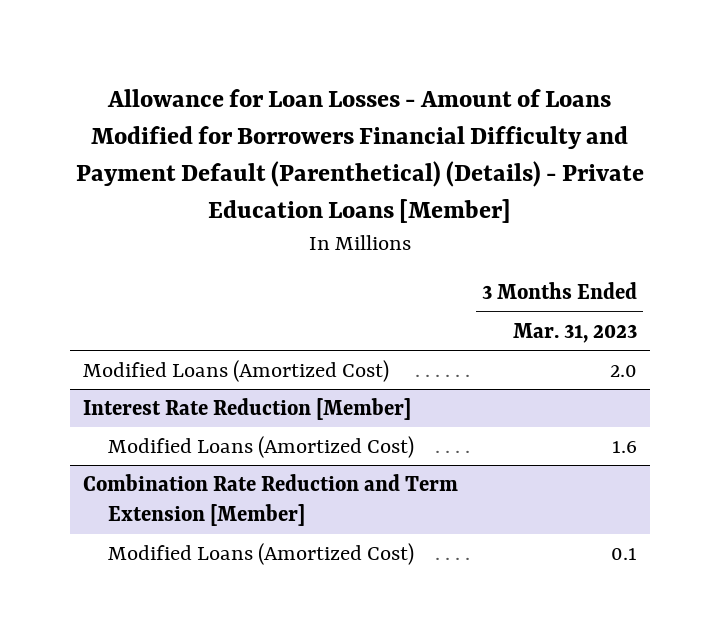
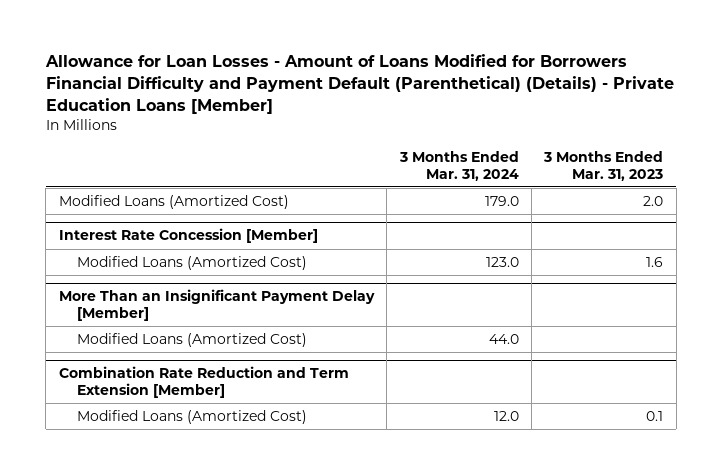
- | 3 Months Ended Mar. 31, 2023
+ | 3 Months Ended Mar. 31, 2024 | 3 Months Ended Mar. 31, 2023
- Interest Rate Reduction [Member]
+ Interest Rate Concession [Member]
+ More Than an Insignificant Payment Delay [Member]
+ Modified Loans (Amortized Cost) | 44.0 |

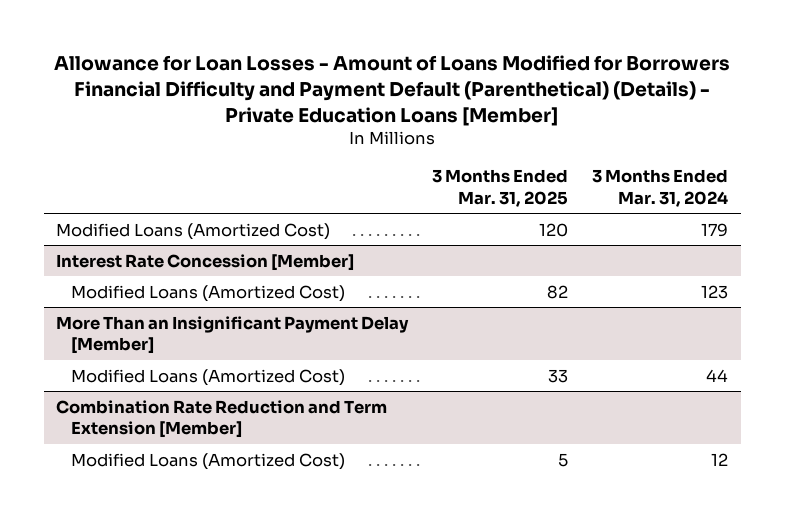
- | 3 Months Ended Mar. 31, 2024 | 3 Months Ended Mar. 31, 2023
+ | 3 Months Ended Mar. 31, 2025 | 3 Months Ended Mar. 31, 2024
- Modified Loans (Amortized Cost) | 179.0 | 2.0
+ Modified Loans (Amortized Cost) | 120 | 179
@ Interest Rate Concession [Member]
- Modified Loans (Amortized Cost) | 123.0 | 1.6
+ Modified Loans (Amortized Cost) | 82 | 123
@ More Than an Insignificant Payment Delay [Member]
- Modified Loans (Amortized Cost) | 44.0 |
+ Modified Loans (Amortized Cost) | 33 | 44
@ Combination Rate Reduction and Term Extension [Member]
- Modified Loans (Amortized Cost) | 12.0 | 0.1
+ Modified Loans (Amortized Cost) | 5 | 12

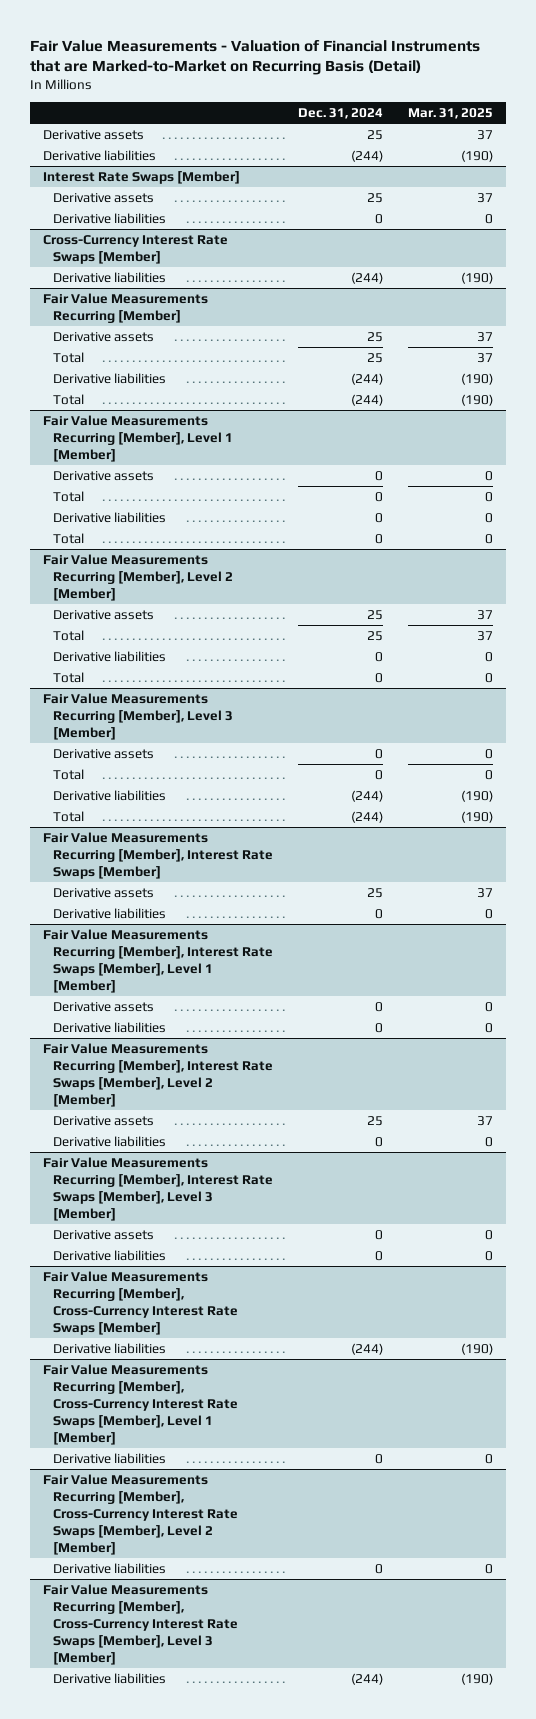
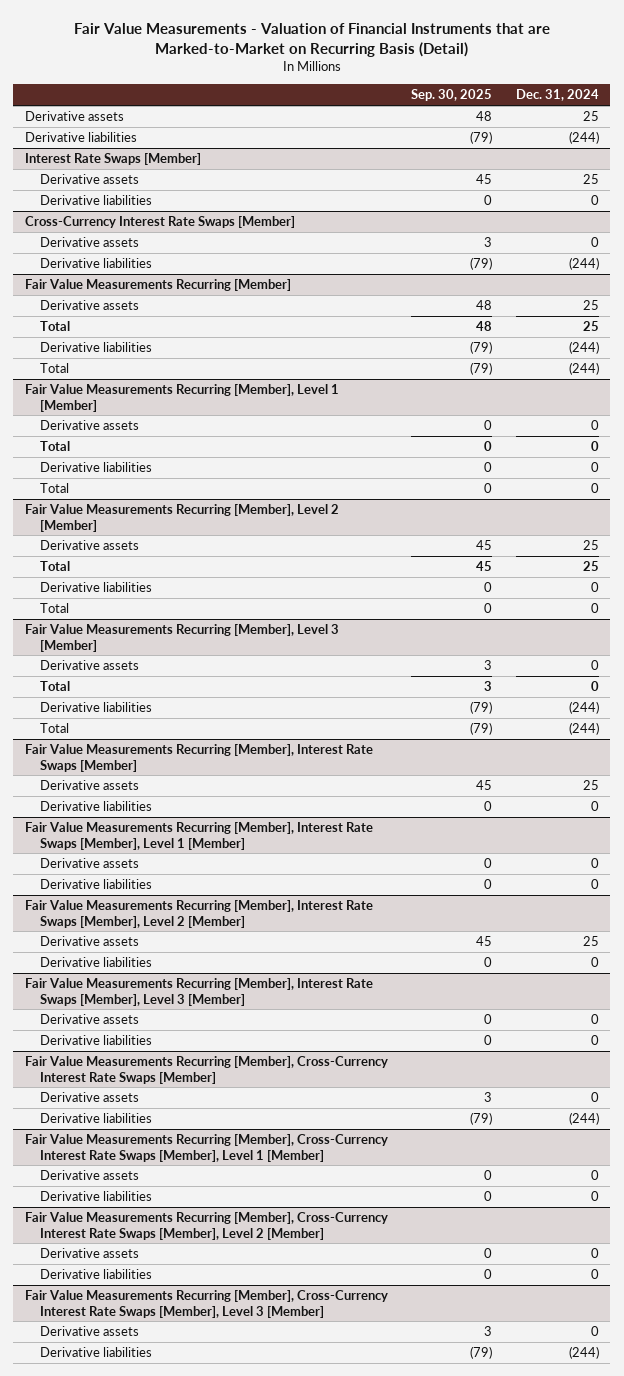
- | Dec. 31, 2024 | Mar. 31, 2025
+ | Sep. 30, 2025 | Dec. 31, 2024
@ Cross-Currency Interest Rate Swaps [Member]
+ Derivative assets | 3 | 0
@ Fair Value Measurements Recurring [Member], Cross-Currency Interest Rate Swaps [Member]
+ Derivative assets | 3 | 0
@ Fair Value Measurements Recurring [Member], Cross-Currency Interest Rate Swaps [Member], Level 1 [Member]
+ Derivative assets | 0 | 0
@ Fair Value Measurements Recurring [Member], Cross-Currency Interest Rate Swaps [Member], Level 2 [Member]
+ Derivative assets | 0 | 0
@ Fair Value Measurements Recurring [Member], Cross-Currency Interest Rate Swaps [Member], Level 3 [Member]
+ Derivative assets | 3 | 0

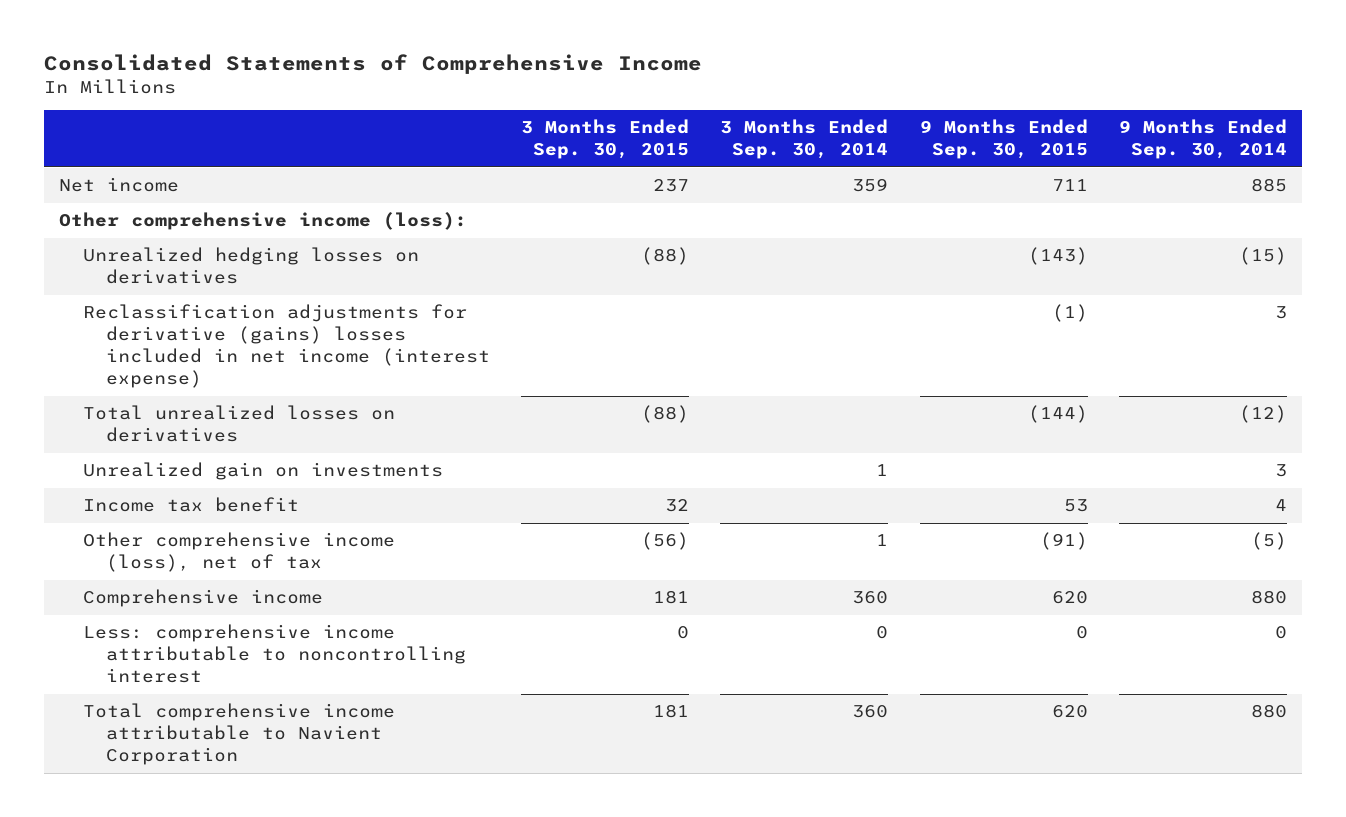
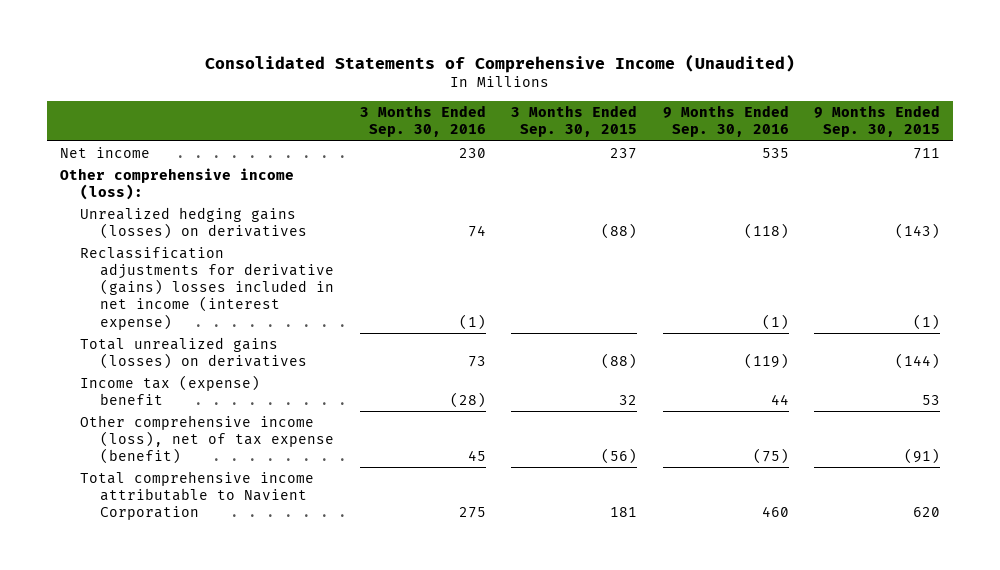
- Consolidated Statements of Comprehensive Income
+ Consolidated Statements of Comprehensive Income (Unaudited)
- | 3 Months Ended Sep. 30, 2015 | 3 Months Ended Sep. 30, 2014 | 9 Months Ended Sep. 30, 2015 | 9 Months Ended Sep. 30, 2014
+ | 3 Months Ended Sep. 30, 2016 | 3 Months Ended Sep. 30, 2015 | 9 Months Ended Sep. 30, 2016 | 9 Months Ended Sep. 30, 2015
- Unrealized hedging losses on derivatives | (88) | | (143) | (15)
+ Unrealized hedging gains (losses) on derivatives | 74 | (88) | (118) | (143)
- Total unrealized losses on derivatives | (88) | | (144) | (12)
- Unrealized gain on investments | | 1 | | 3
- Income tax benefit | 32 | | 53 | 4
- Other comprehensive income (loss), net of tax | (56) | 1 | (91) | (5)
- Comprehensive income | 181 | 360 | 620 | 880
- Less: comprehensive income attributable to noncontrolling interest | 0 | 0 | 0 | 0
+ Total unrealized gains (losses) on derivatives | 73 | (88) | (119) | (144)
+ Income tax (expense) benefit | (28) | 32 | 44 | 53
+ Other comprehensive income (loss), net of tax expense (benefit) | 45 | (56) | (75) | (91)

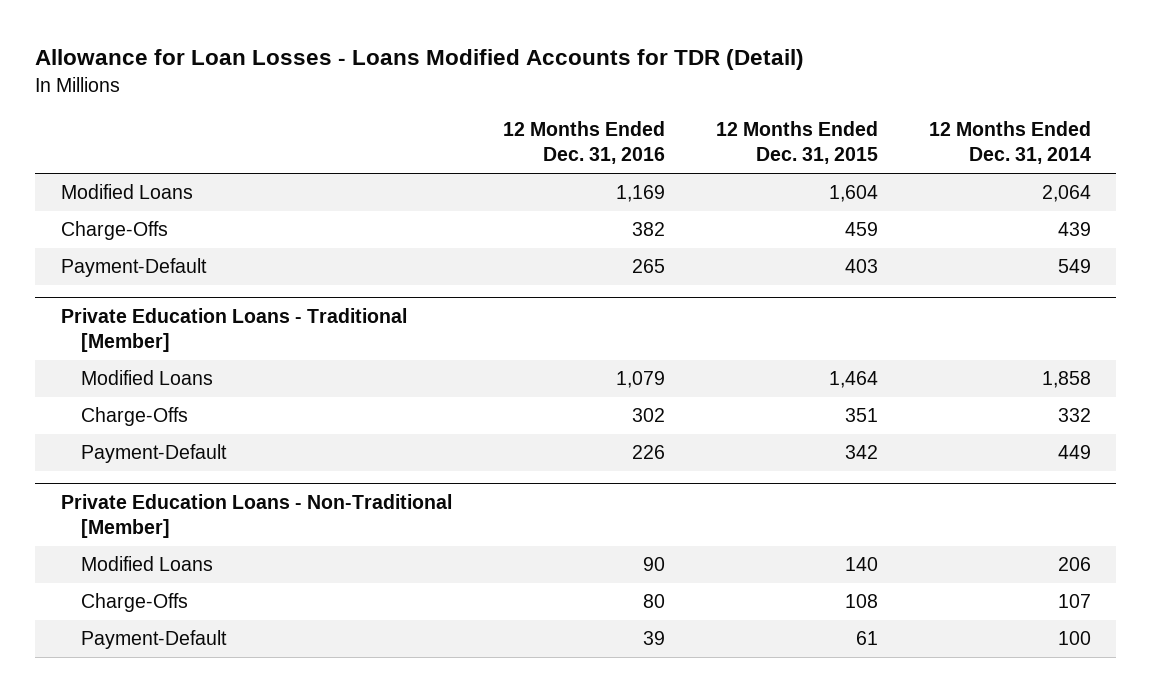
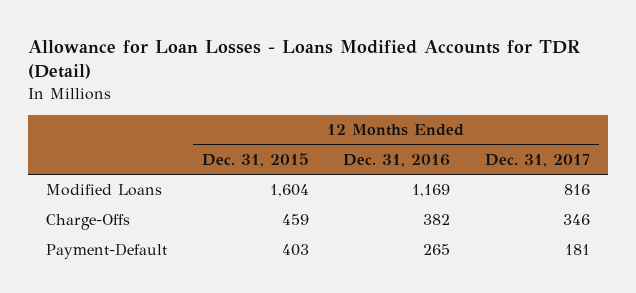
- | 12 Months Ended Dec. 31, 2016 | 12 Months Ended Dec. 31, 2015 | 12 Months Ended Dec. 31, 2014
+ | 12 Months Ended Dec. 31, 2015 | 12 Months Ended Dec. 31, 2016 | 12 Months Ended Dec. 31, 2017
- Private Education Loans - Traditional [Member]
- Modified Loans | 1,079 | 1,464 | 1,858
- Charge-Offs | 302 | 351 | 332
- Payment-Default | 226 | 342 | 449
- Private Education Loans - Non-Traditional [Member]
- Modified Loans | 90 | 140 | 206
- Charge-Offs | 80 | 108 | 107
- Payment-Default | 39 | 61 | 100

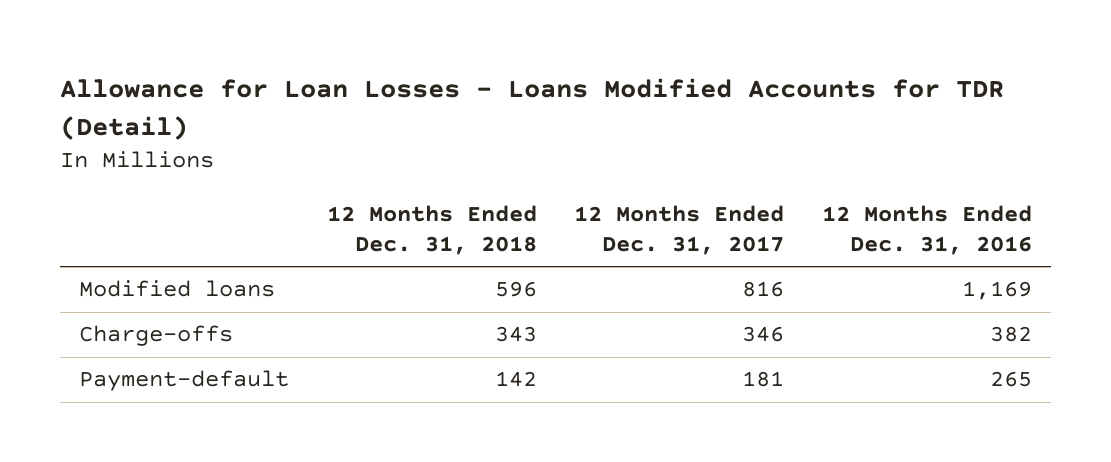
- | 12 Months Ended Dec. 31, 2015 | 12 Months Ended Dec. 31, 2016 | 12 Months Ended Dec. 31, 2017
+ | 12 Months Ended Dec. 31, 2018 | 12 Months Ended Dec. 31, 2017 | 12 Months Ended Dec. 31, 2016
- Modified Loans | 1,604 | 1,169 | 816
- Charge-Offs | 459 | 382 | 346
- Payment-Default | 403 | 265 | 181
+ Modified loans | 596 | 816 | 1,169
+ Charge-offs | 343 | 346 | 382
+ Payment-default | 142 | 181 | 265

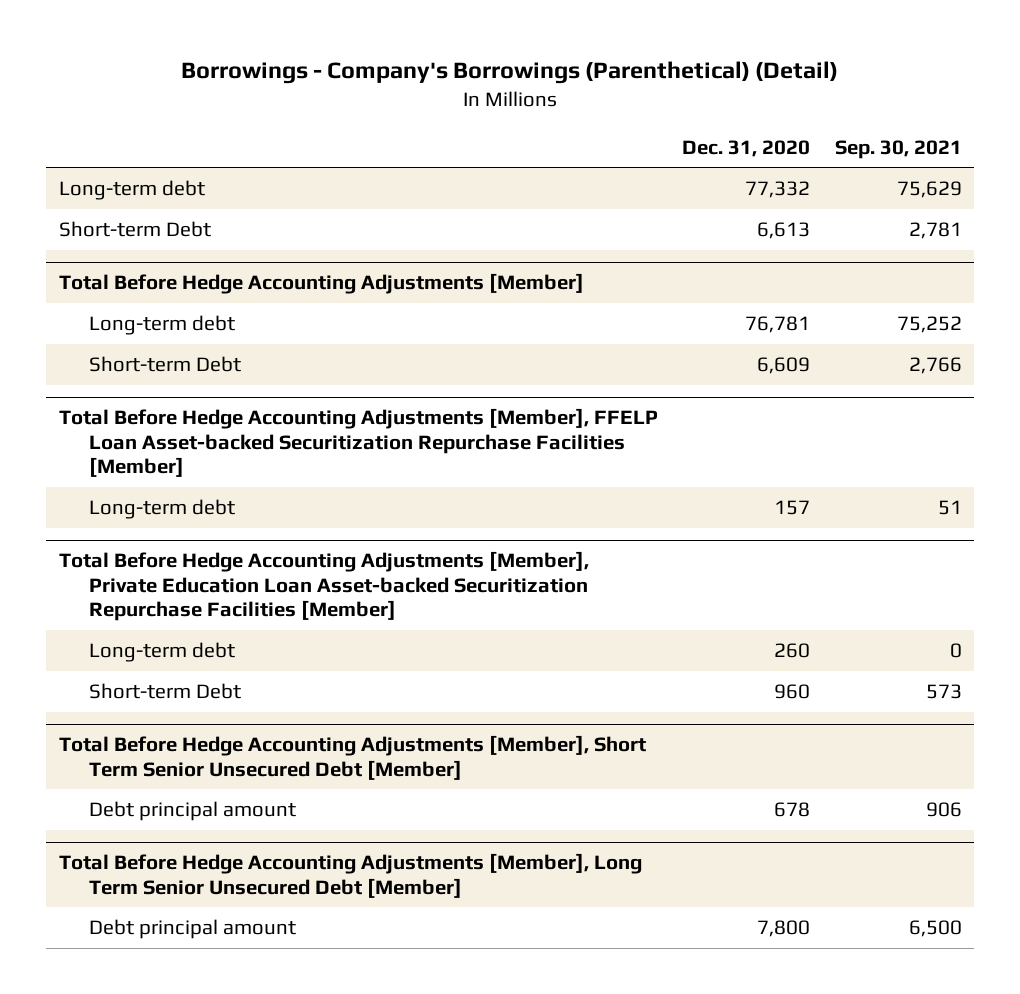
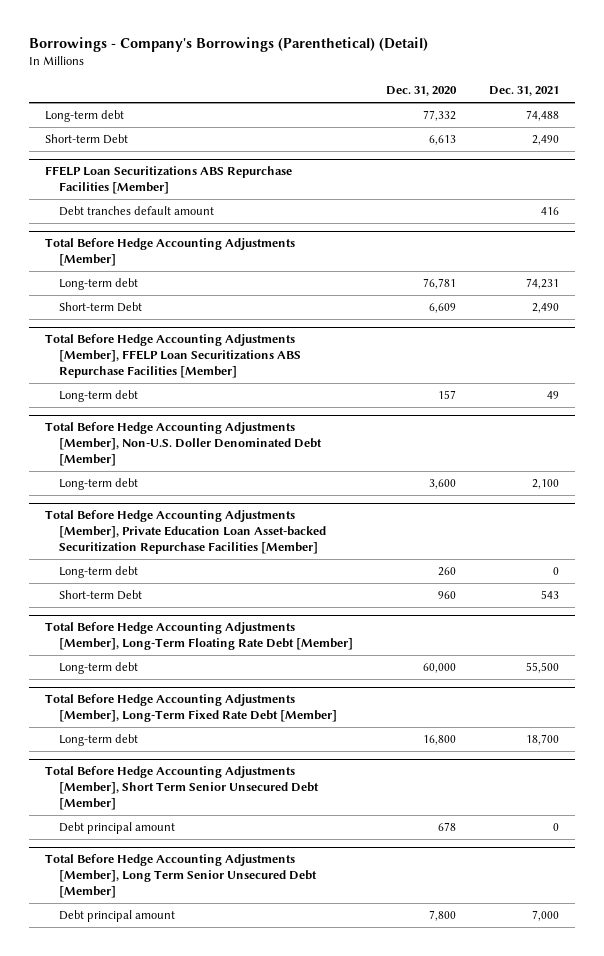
- | Dec. 31, 2020 | Sep. 30, 2021
+ | Dec. 31, 2020 | Dec. 31, 2021
+ FFELP Loan Securitizations ABS Repurchase Facilities [Member]
+ Debt tranches default amount | | 416
- Total Before Hedge Accounting Adjustments [Member], FFELP Loan Asset-backed Securitization Repurchase Facilities [Member]
+ Total Before Hedge Accounting Adjustments [Member], FFELP Loan Securitizations ABS Repurchase Facilities [Member]
+ Total Before Hedge Accounting Adjustments [Member], Non-U.S. Doller Denominated Debt [Member]
+ Long-term debt | 3,600 | 2,100
+ Total Before Hedge Accounting Adjustments [Member], Long-Term Floating Rate Debt [Member]
+ Long-term debt | 60,000 | 55,500
+ Total Before Hedge Accounting Adjustments [Member], Long-Term Fixed Rate Debt [Member]
+ Long-term debt | 16,800 | 18,700

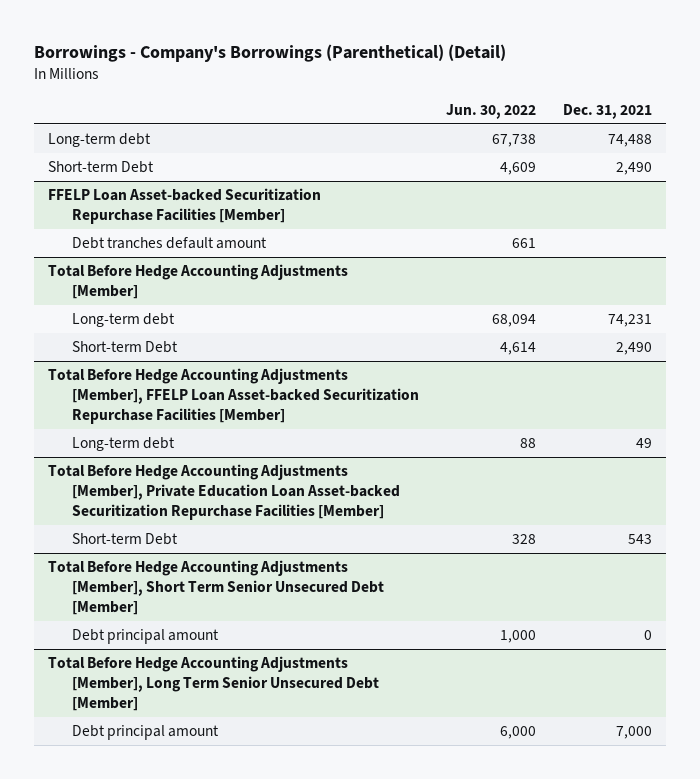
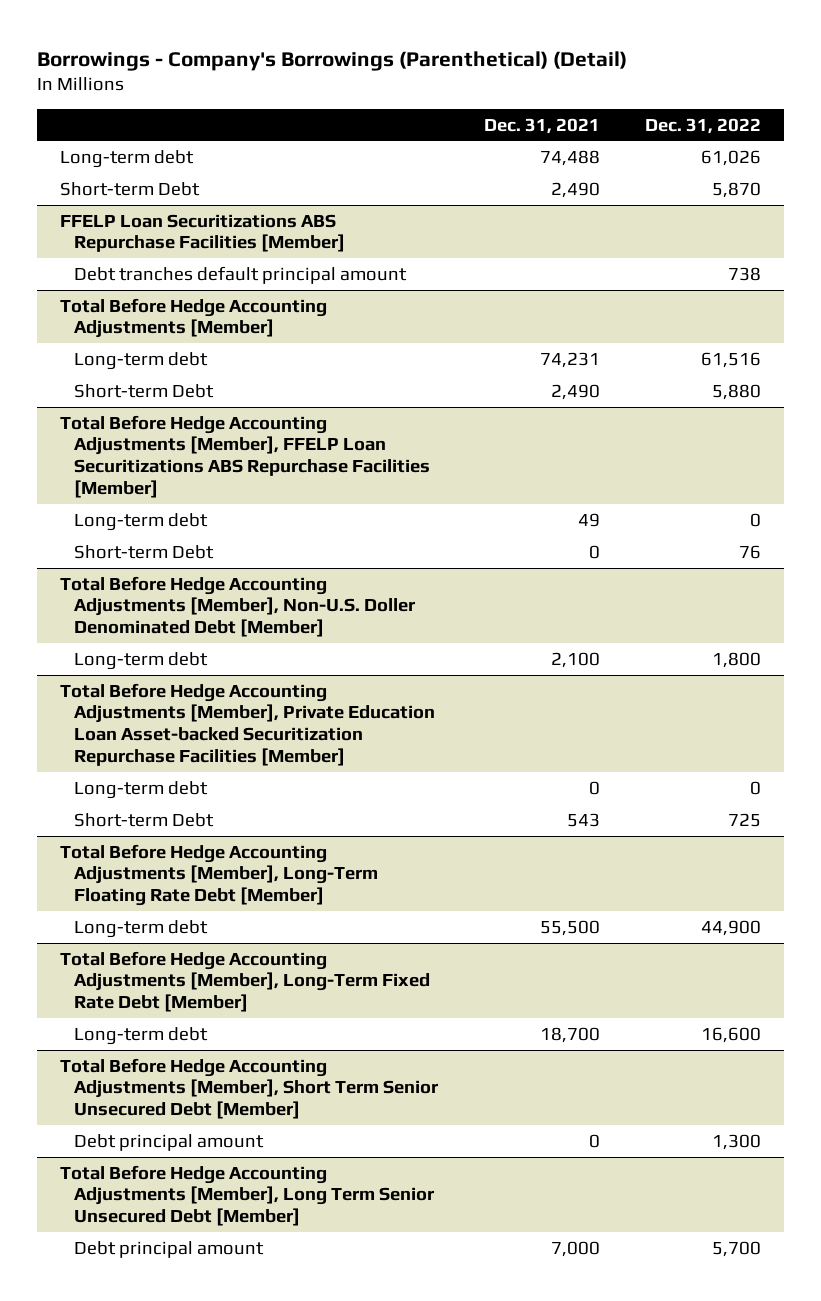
- | Jun. 30, 2022 | Dec. 31, 2021
+ | Dec. 31, 2021 | Dec. 31, 2022
- FFELP Loan Asset-backed Securitization Repurchase Facilities [Member]
- Debt tranches default amount | 661 |
+ FFELP Loan Securitizations ABS Repurchase Facilities [Member]
+ Debt tranches default principal amount | | 738
- Total Before Hedge Accounting Adjustments [Member], FFELP Loan Asset-backed Securitization Repurchase Facilities [Member]
+ Total Before Hedge Accounting Adjustments [Member], FFELP Loan Securitizations ABS Repurchase Facilities [Member]
+ Short-term Debt | 0 | 76
+ Total Before Hedge Accounting Adjustments [Member], Non-U.S. Doller Denominated Debt [Member]
+ Long-term debt | 2,100 | 1,800
@ Total Before Hedge Accounting Adjustments [Member], Private Education Loan Asset-backed Securitization Repurchase Facilities [Member]
+ Long-term debt | 0 | 0
+ Total Before Hedge Accounting Adjustments [Member], Long-Term Floating Rate Debt [Member]
+ Long-term debt | 55,500 | 44,900
+ Total Before Hedge Accounting Adjustments [Member], Long-Term Fixed Rate Debt [Member]
+ Long-term debt | 18,700 | 16,600

